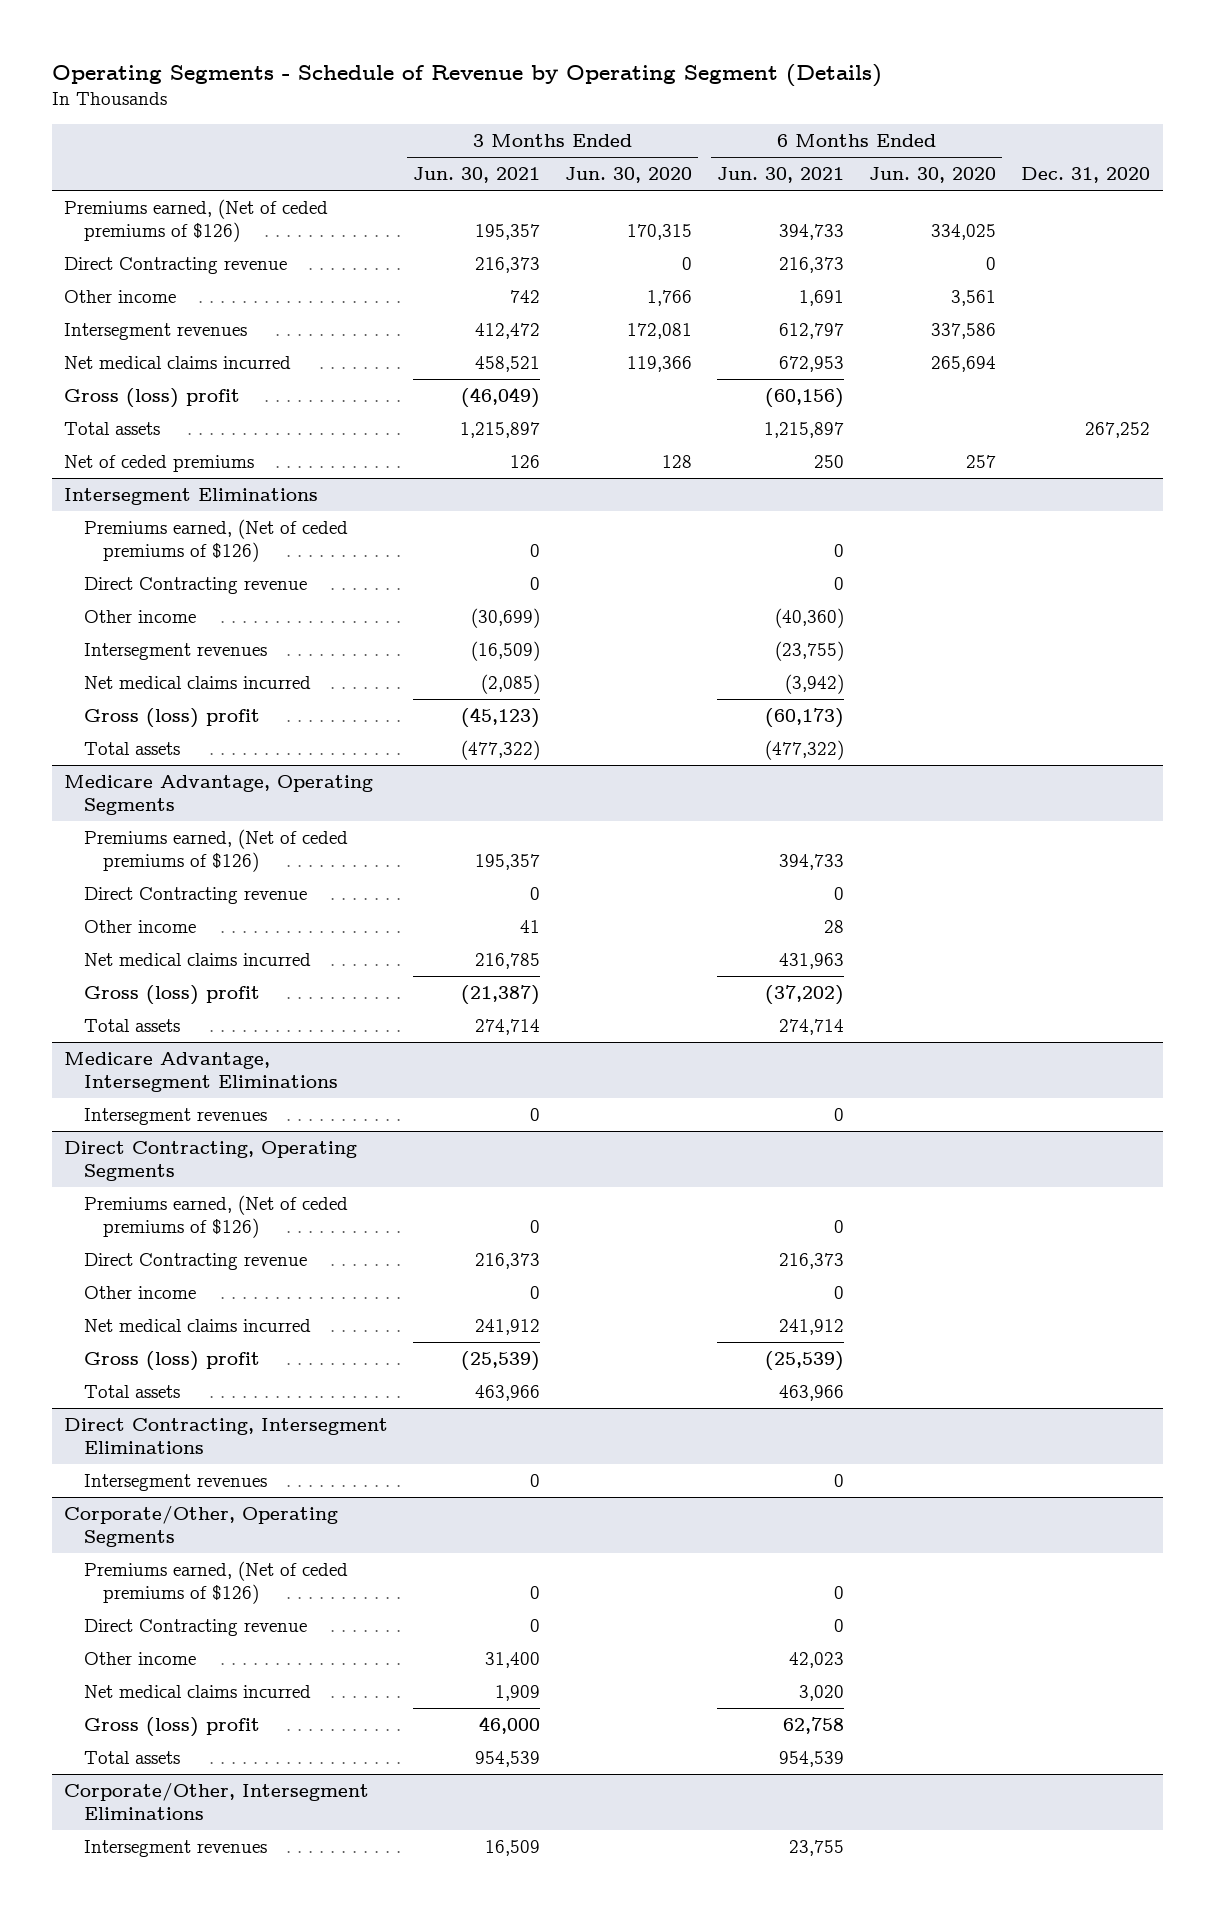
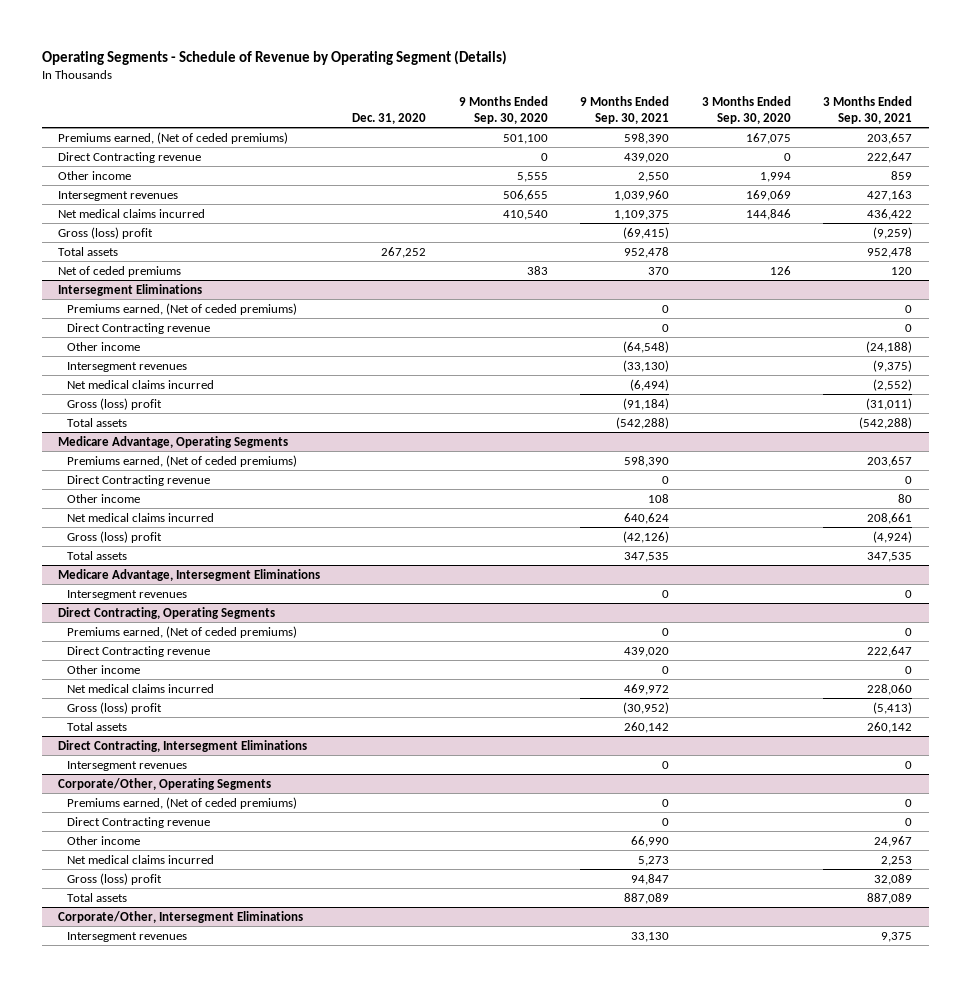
- | 3 Months Ended Jun. 30, 2021 | 3 Months Ended Jun. 30, 2020 | 6 Months Ended Jun. 30, 2021 | 6 Months Ended Jun. 30, 2020 | Dec. 31, 2020
+ | Dec. 31, 2020 | 9 Months Ended Sep. 30, 2020 | 9 Months Ended Sep. 30, 2021 | 3 Months Ended Sep. 30, 2020 | 3 Months Ended Sep. 30, 2021
- Premiums earned, (Net of ceded premiums of $126) | 195,357 | 170,315 | 394,733 | 334,025 |
+ Premiums earned, (Net of ceded premiums) | | 501,100 | 598,390 | 167,075 | 203,657
@ Intersegment Eliminations
- Premiums earned, (Net of ceded premiums of $126) | 0 | | 0 | |
+ Premiums earned, (Net of ceded premiums) | | | 0 | | 0
@ Medicare Advantage, Operating Segments
- Premiums earned, (Net of ceded premiums of $126) | 195,357 | | 394,733 | |
+ Premiums earned, (Net of ceded premiums) | | | 598,390 | | 203,657
@ Direct Contracting, Operating Segments
- Premiums earned, (Net of ceded premiums of $126) | 0 | | 0 | |
+ Premiums earned, (Net of ceded premiums) | | | 0 | | 0
@ Corporate/Other, Operating Segments
- Premiums earned, (Net of ceded premiums of $126) | 0 | | 0 | |
+ Premiums earned, (Net of ceded premiums) | | | 0 | | 0

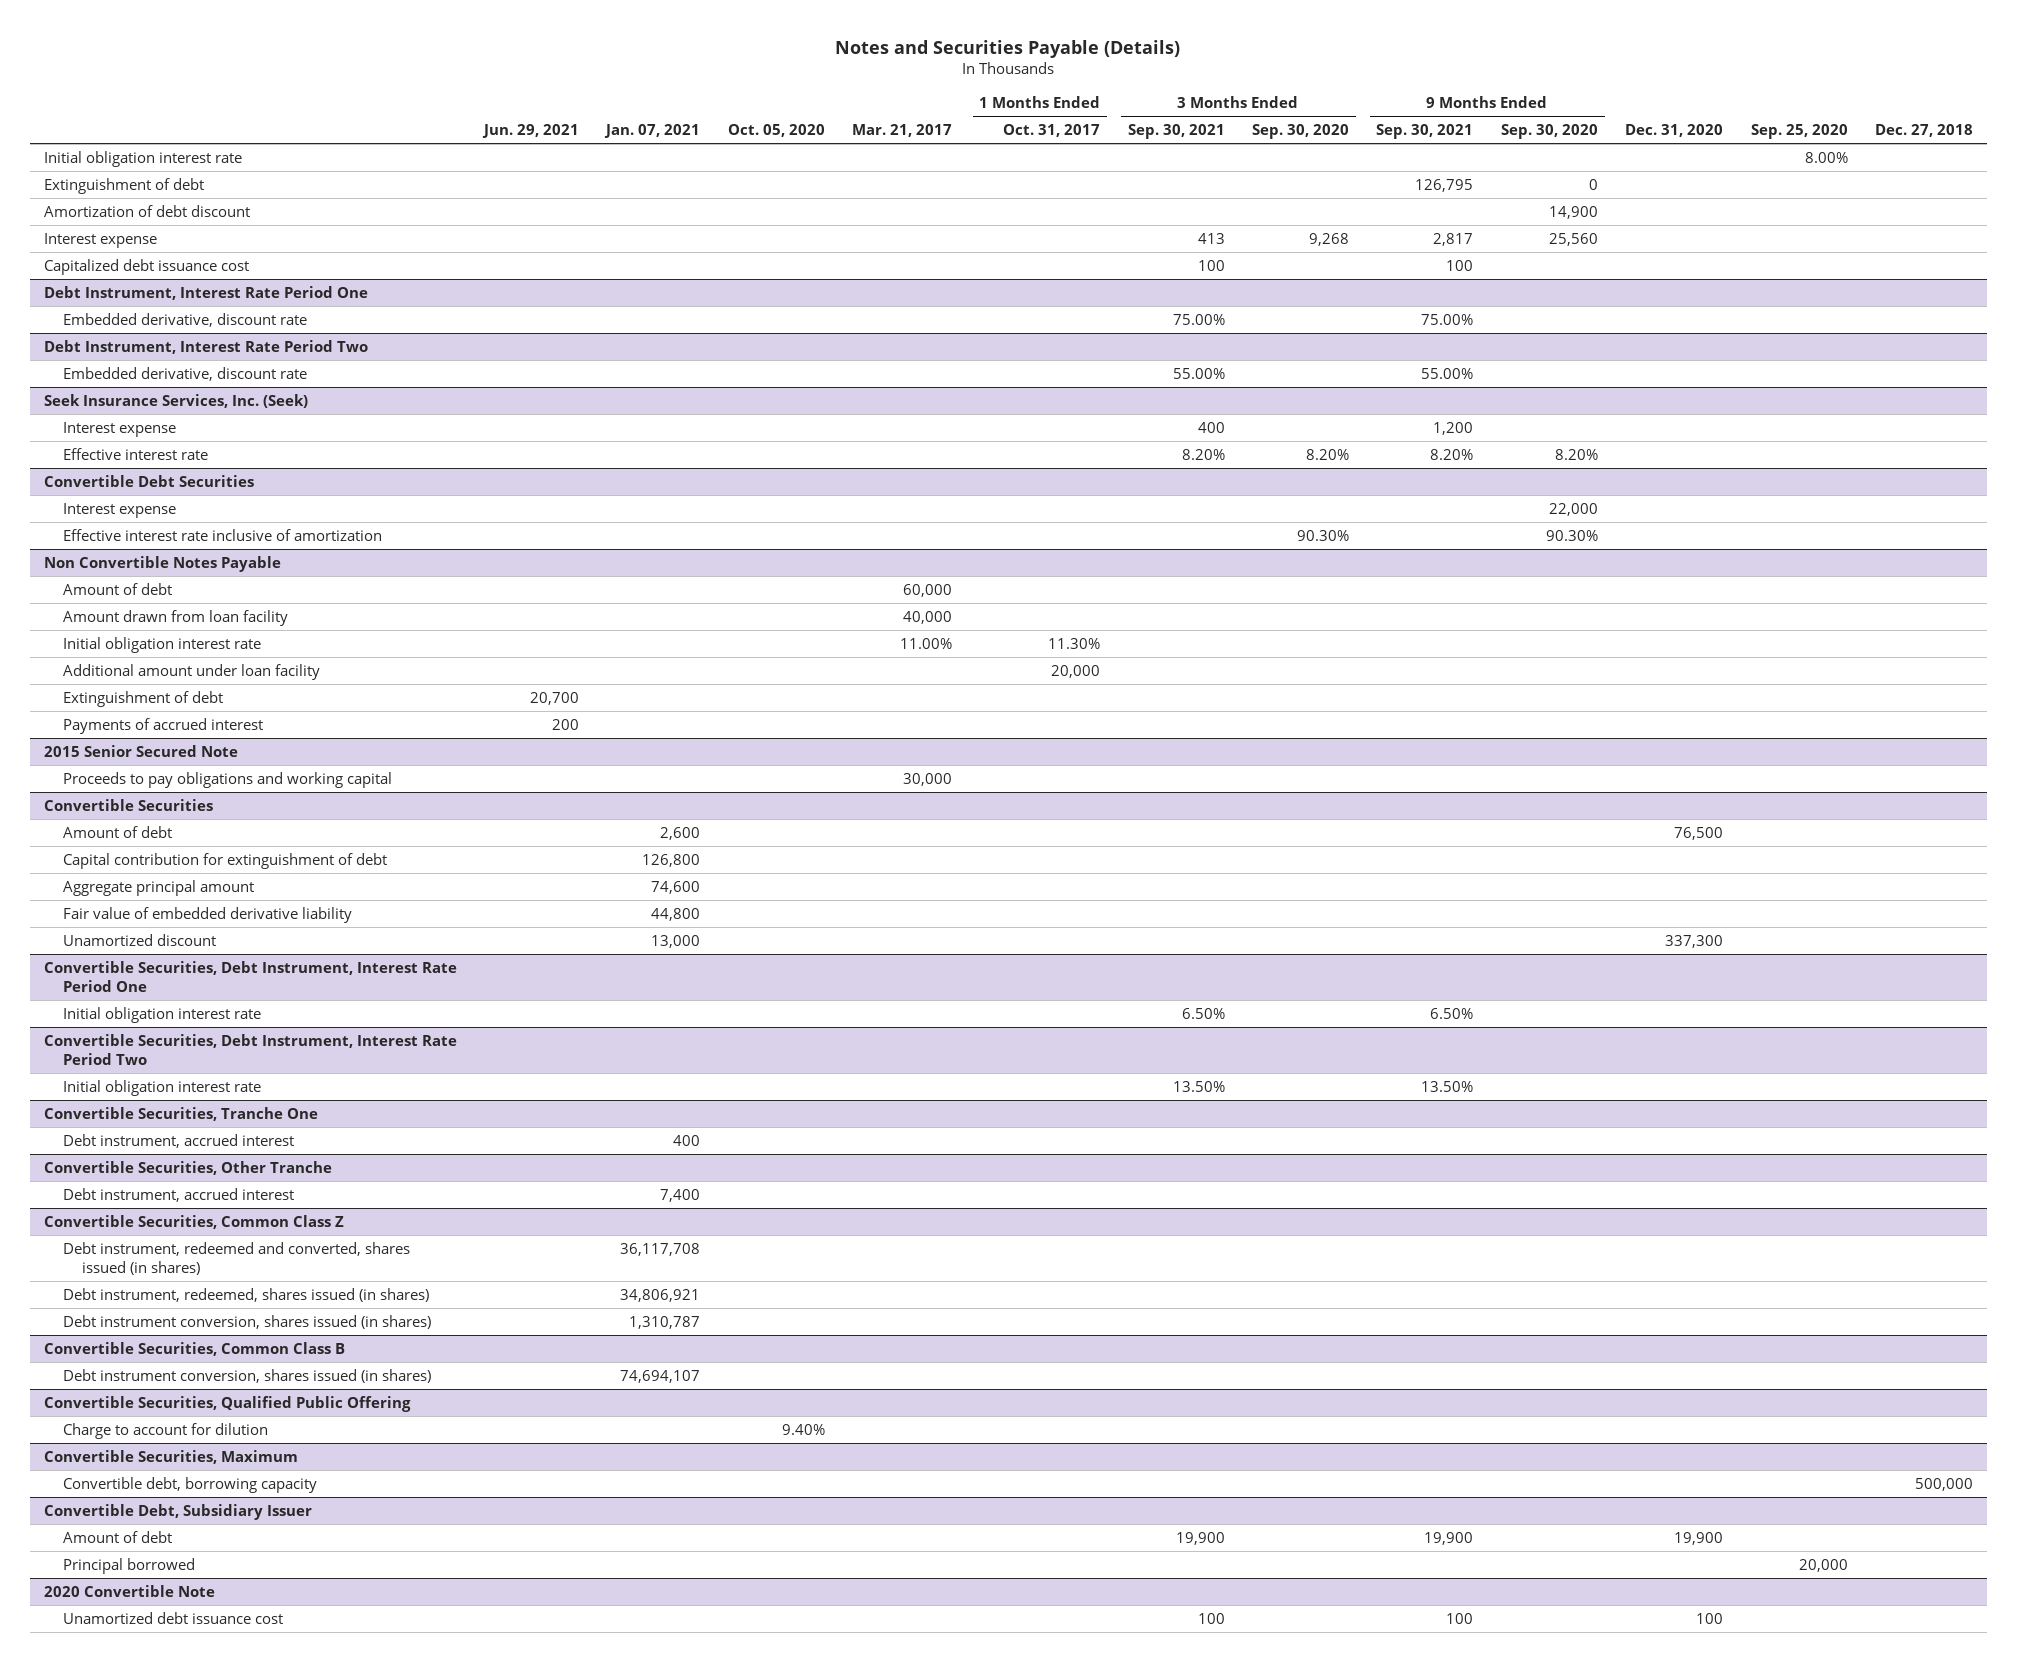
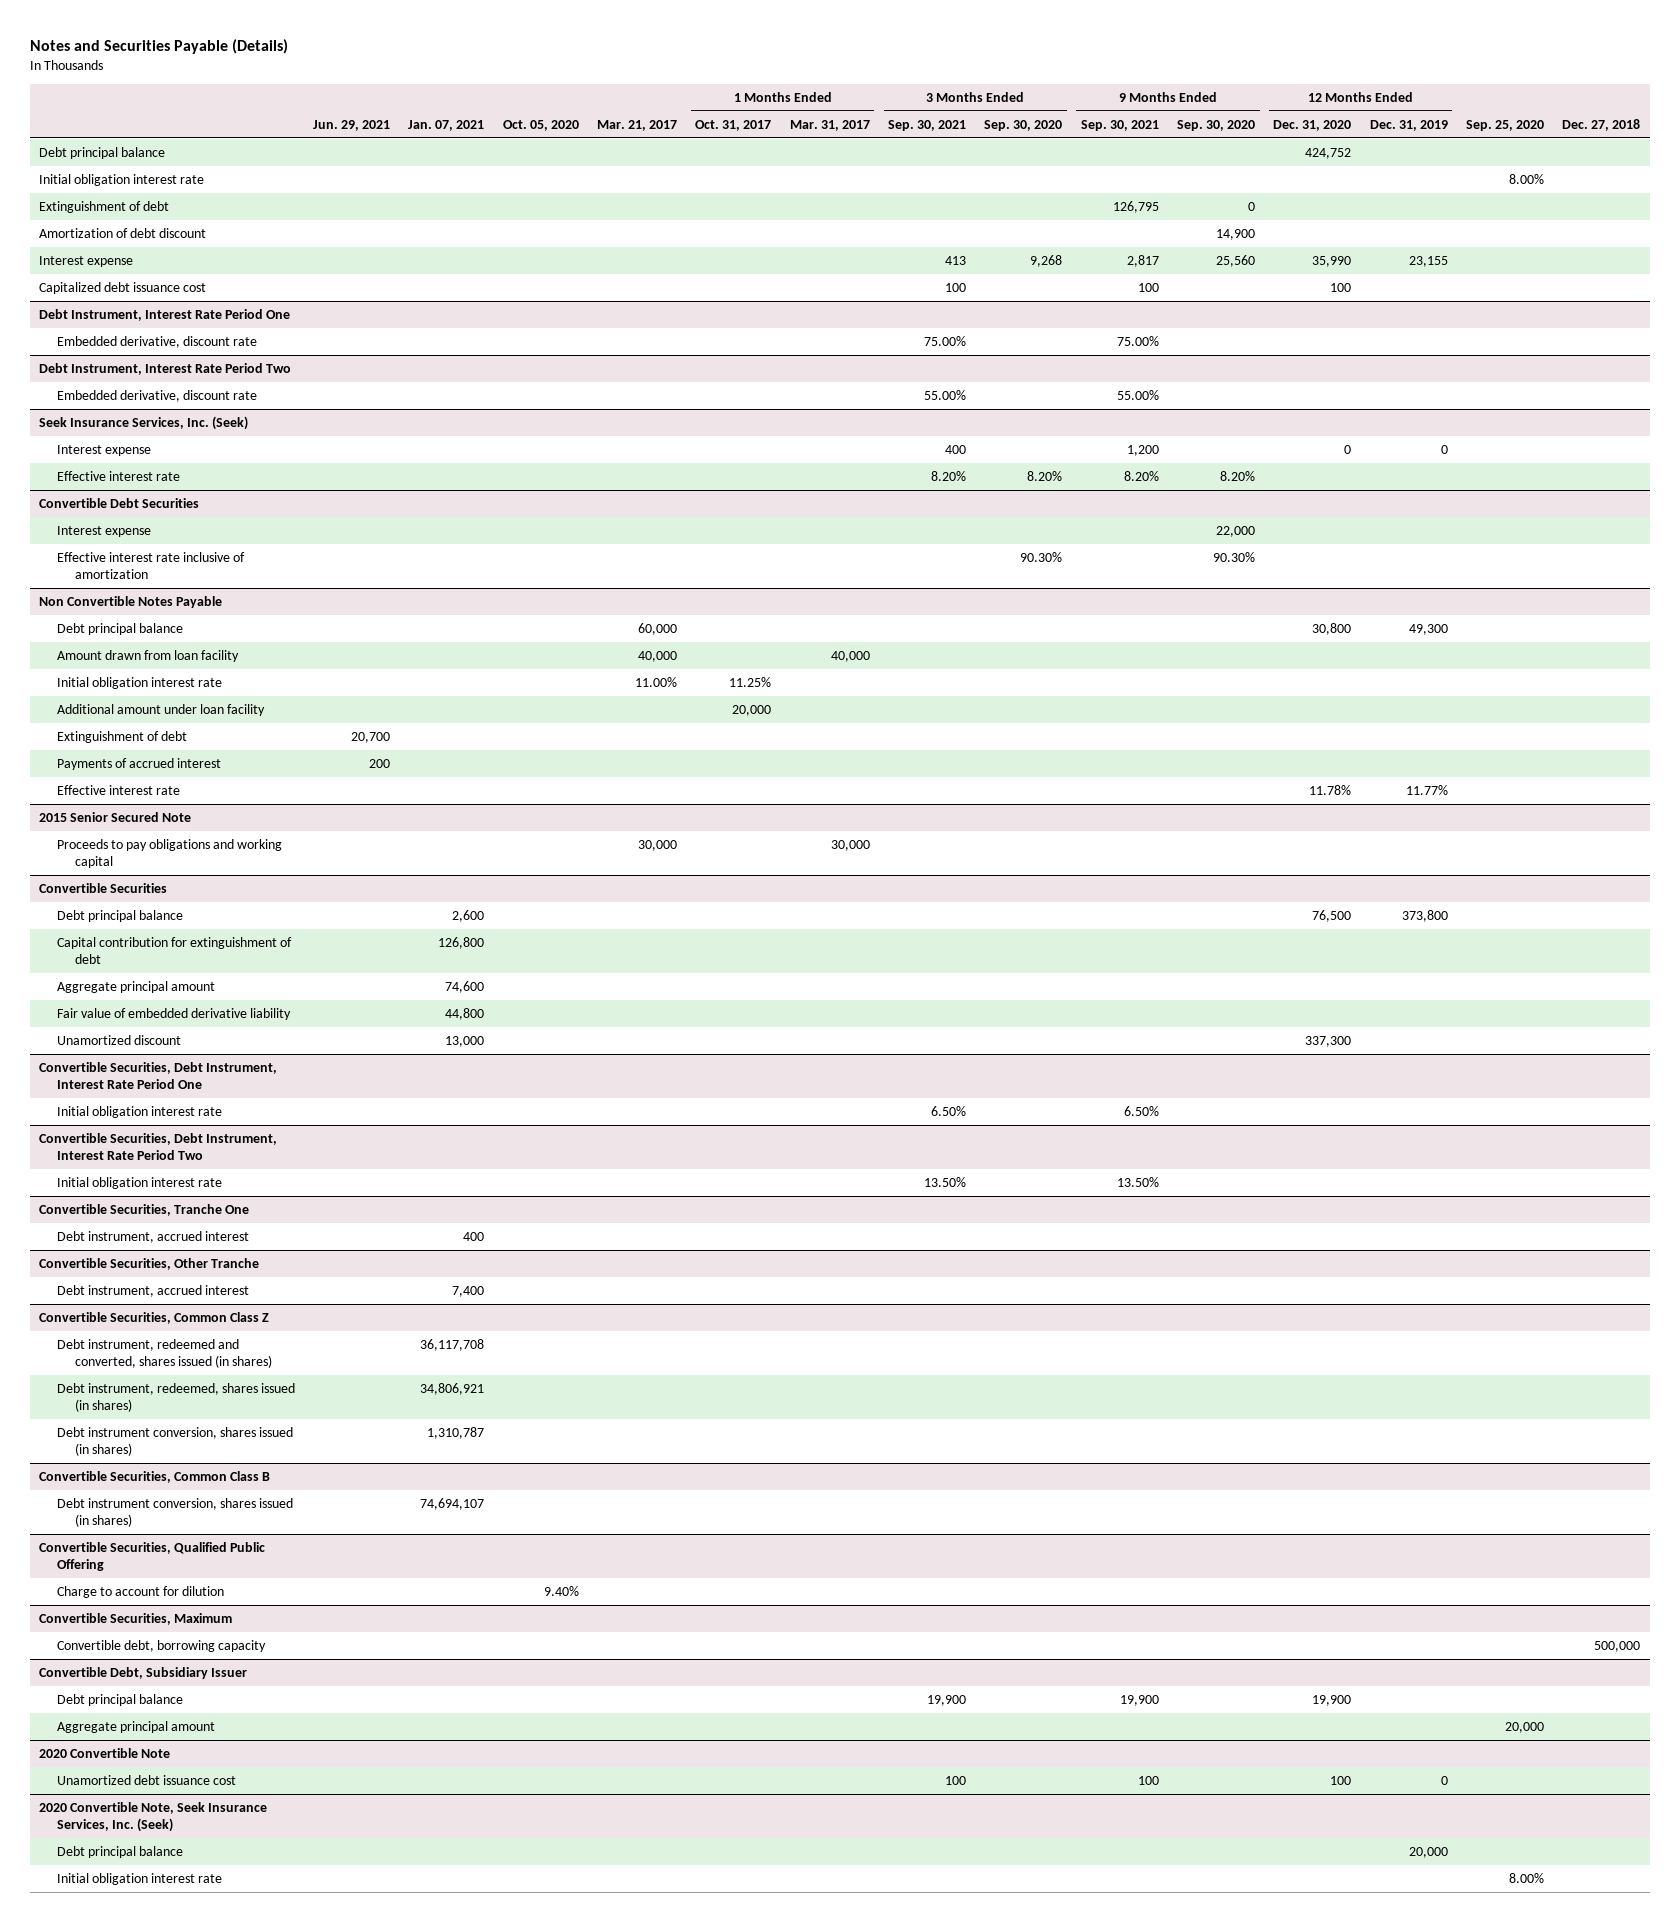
- | Jun. 29, 2021 | Jan. 07, 2021 | Oct. 05, 2020 | Mar. 21, 2017 | 1 Months Ended Oct. 31, 2017 | 3 Months Ended Sep. 30, 2021 | 3 Months Ended Sep. 30, 2020 | 9 Months Ended Sep. 30, 2021 | 9 Months Ended Sep. 30, 2020 | Dec. 31, 2020 | Sep. 25, 2020 | Dec. 27, 2018
+ | Jun. 29, 2021 | Jan. 07, 2021 | Oct. 05, 2020 | Mar. 21, 2017 | 1 Months Ended Oct. 31, 2017 | 1 Months Ended Mar. 31, 2017 | 3 Months Ended Sep. 30, 2021 | 3 Months Ended Sep. 30, 2020 | 9 Months Ended Sep. 30, 2021 | 9 Months Ended Sep. 30, 2020 | 12 Months Ended Dec. 31, 2020 | 12 Months Ended Dec. 31, 2019 | Sep. 25, 2020 | Dec. 27, 2018
+ Debt principal balance | | | | | | | | | | | 424,752 | | |
@ Non Convertible Notes Payable
- Amount of debt | | | | 60,000 | | | | | | | |
+ Debt principal balance | | | | 60,000 | | | | | | | 30,800 | 49,300 | |
- Initial obligation interest rate | | | | 11.00% | 11.30% | | | | | | |
+ Initial obligation interest rate | | | | 11.00% | 11.25% | | | | | | | | |
+ Effective interest rate | | | | | | | | | | | 11.78% | 11.77% | |
@ Convertible Securities
- Amount of debt | | 2,600 | | | | | | | | 76,500 | |
+ Debt principal balance | | 2,600 | | | | | | | | | 76,500 | 373,800 | |
@ Convertible Debt, Subsidiary Issuer
- Amount of debt | | | | | | 19,900 | | 19,900 | | 19,900 | |
- Principal borrowed | | | | | | | | | | | 20,000 |
+ Debt principal balance | | | | | | | 19,900 | | 19,900 | | 19,900 | | |
+ Aggregate principal amount | | | | | | | | | | | | | 20,000 |
+ 2020 Convertible Note, Seek Insurance Services, Inc. (Seek)
+ Debt principal balance | | | | | | | | | | | | 20,000 | |
+ Initial obligation interest rate | | | | | | | | | | | | | 8.00% |

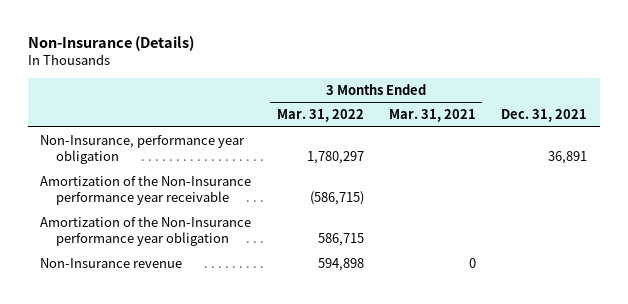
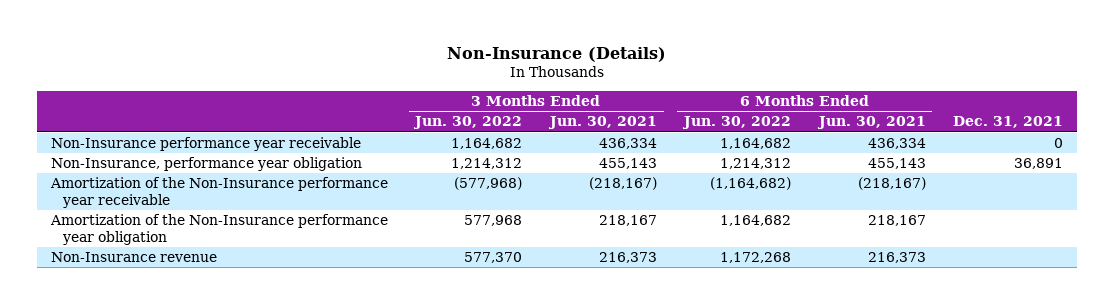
- | 3 Months Ended Mar. 31, 2022 | 3 Months Ended Mar. 31, 2021 | Dec. 31, 2021
+ | 3 Months Ended Jun. 30, 2022 | 3 Months Ended Jun. 30, 2021 | 6 Months Ended Jun. 30, 2022 | 6 Months Ended Jun. 30, 2021 | Dec. 31, 2021
+ Non-Insurance performance year receivable | 1,164,682 | 436,334 | 1,164,682 | 436,334 | 0

